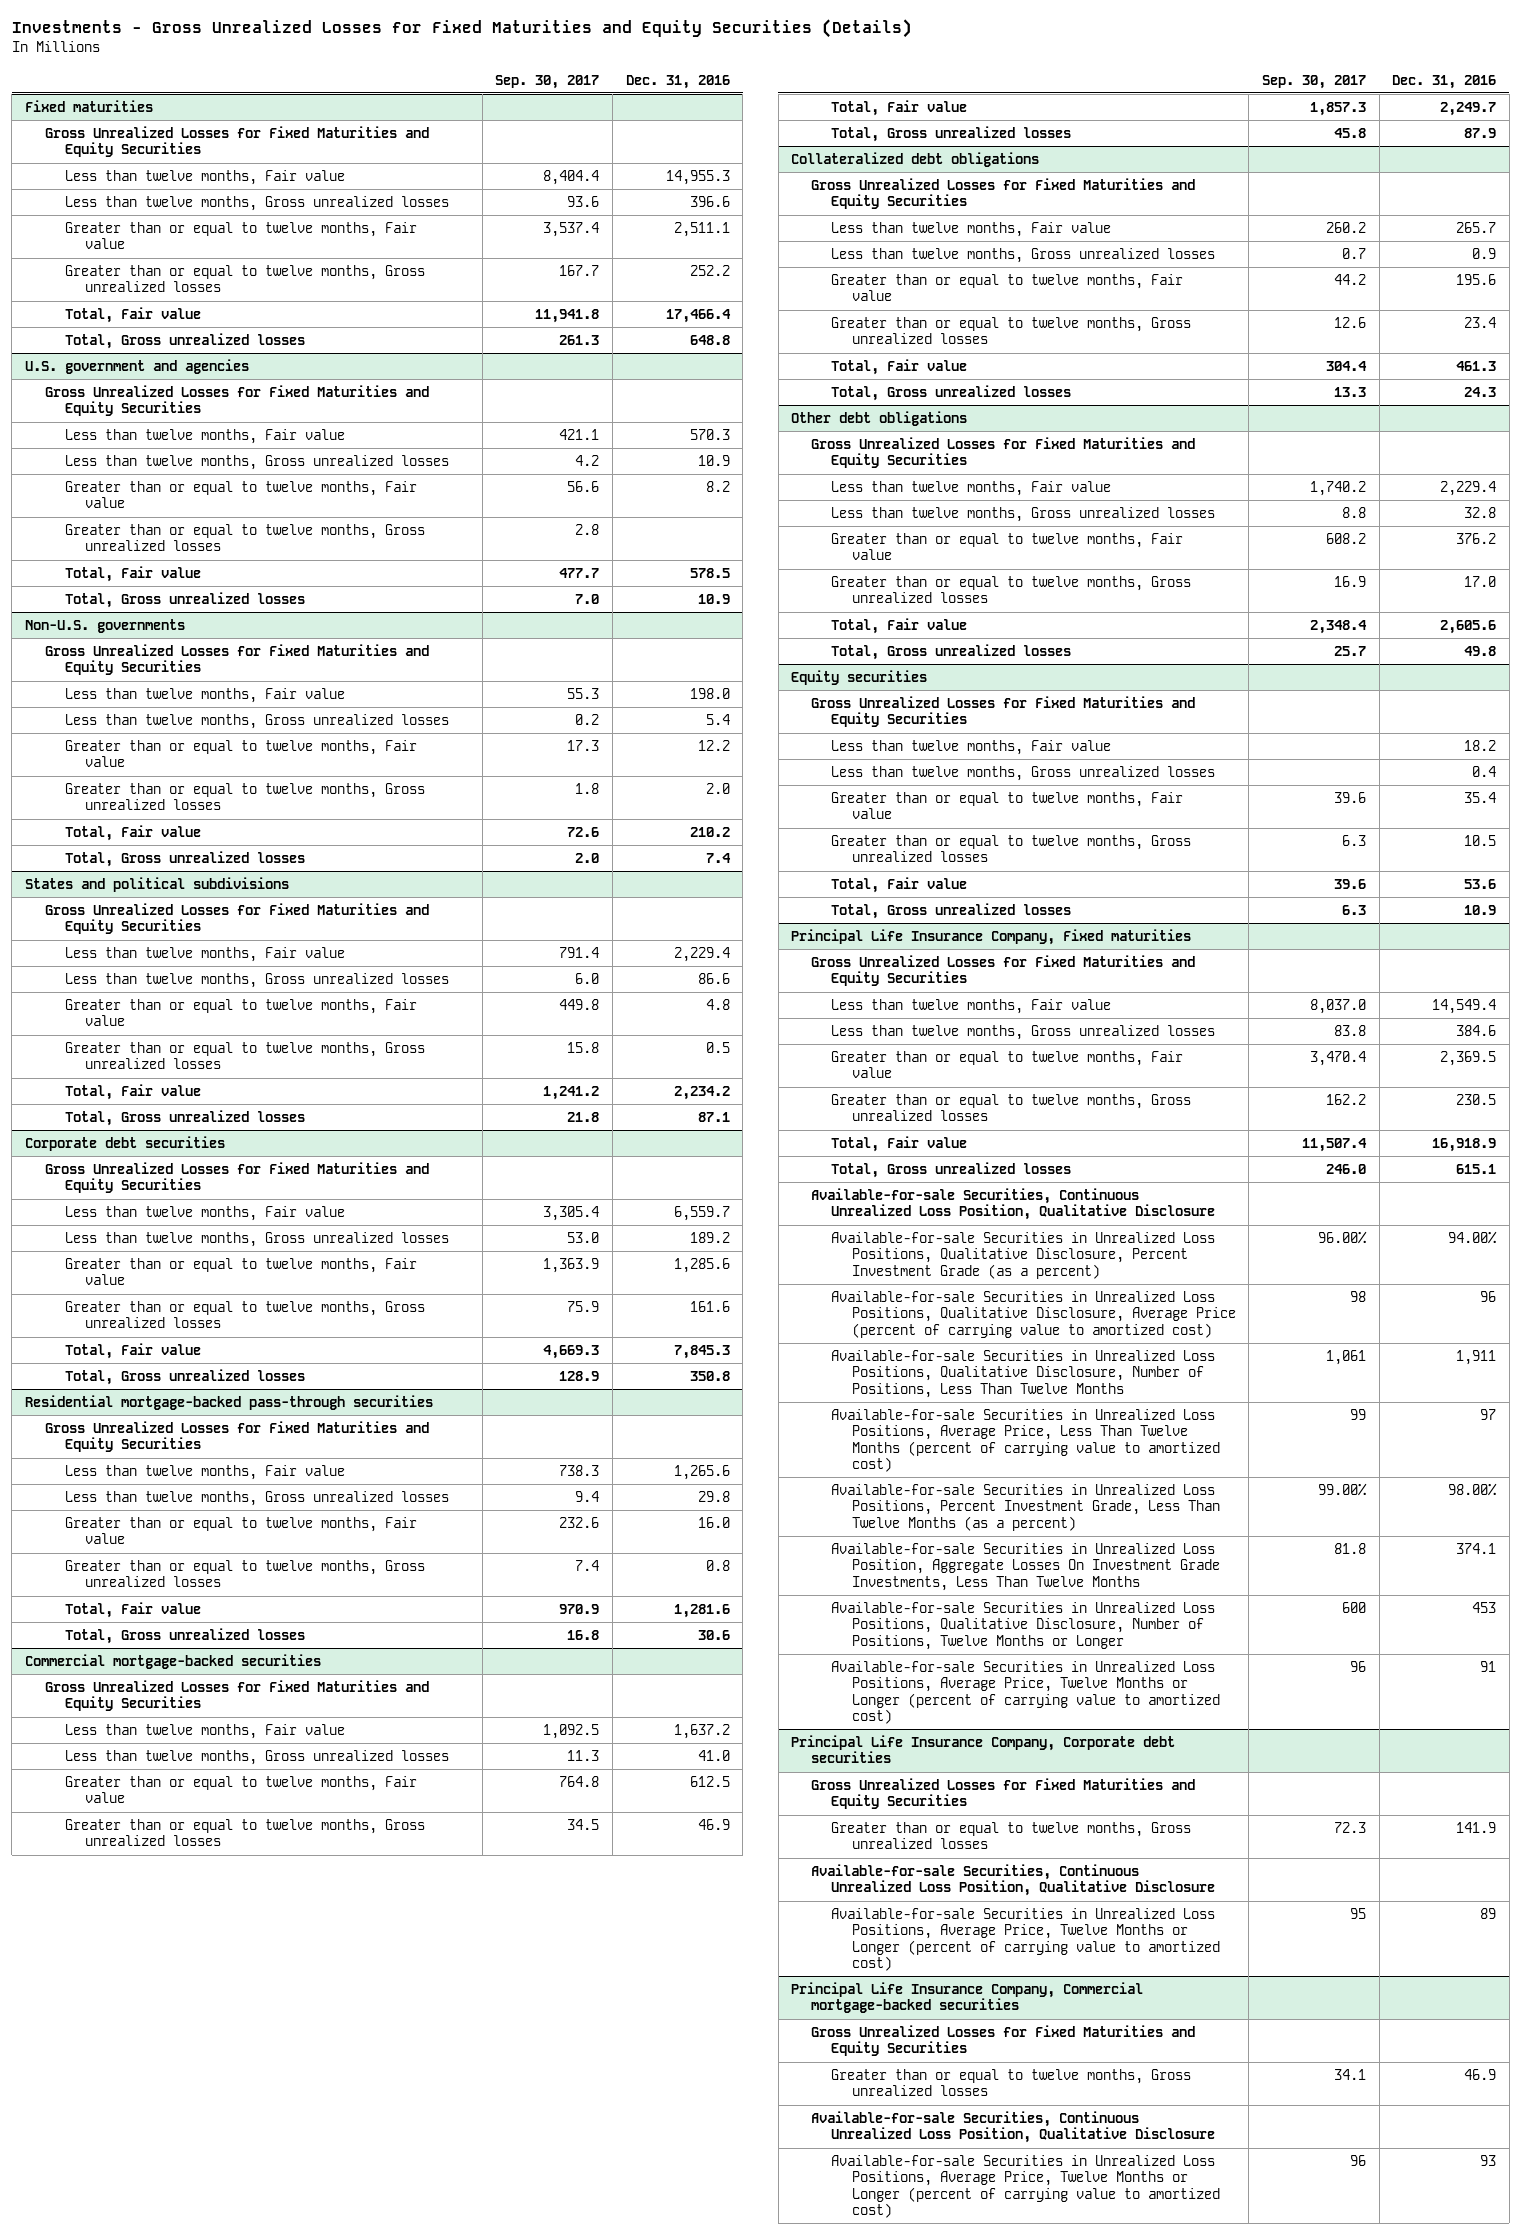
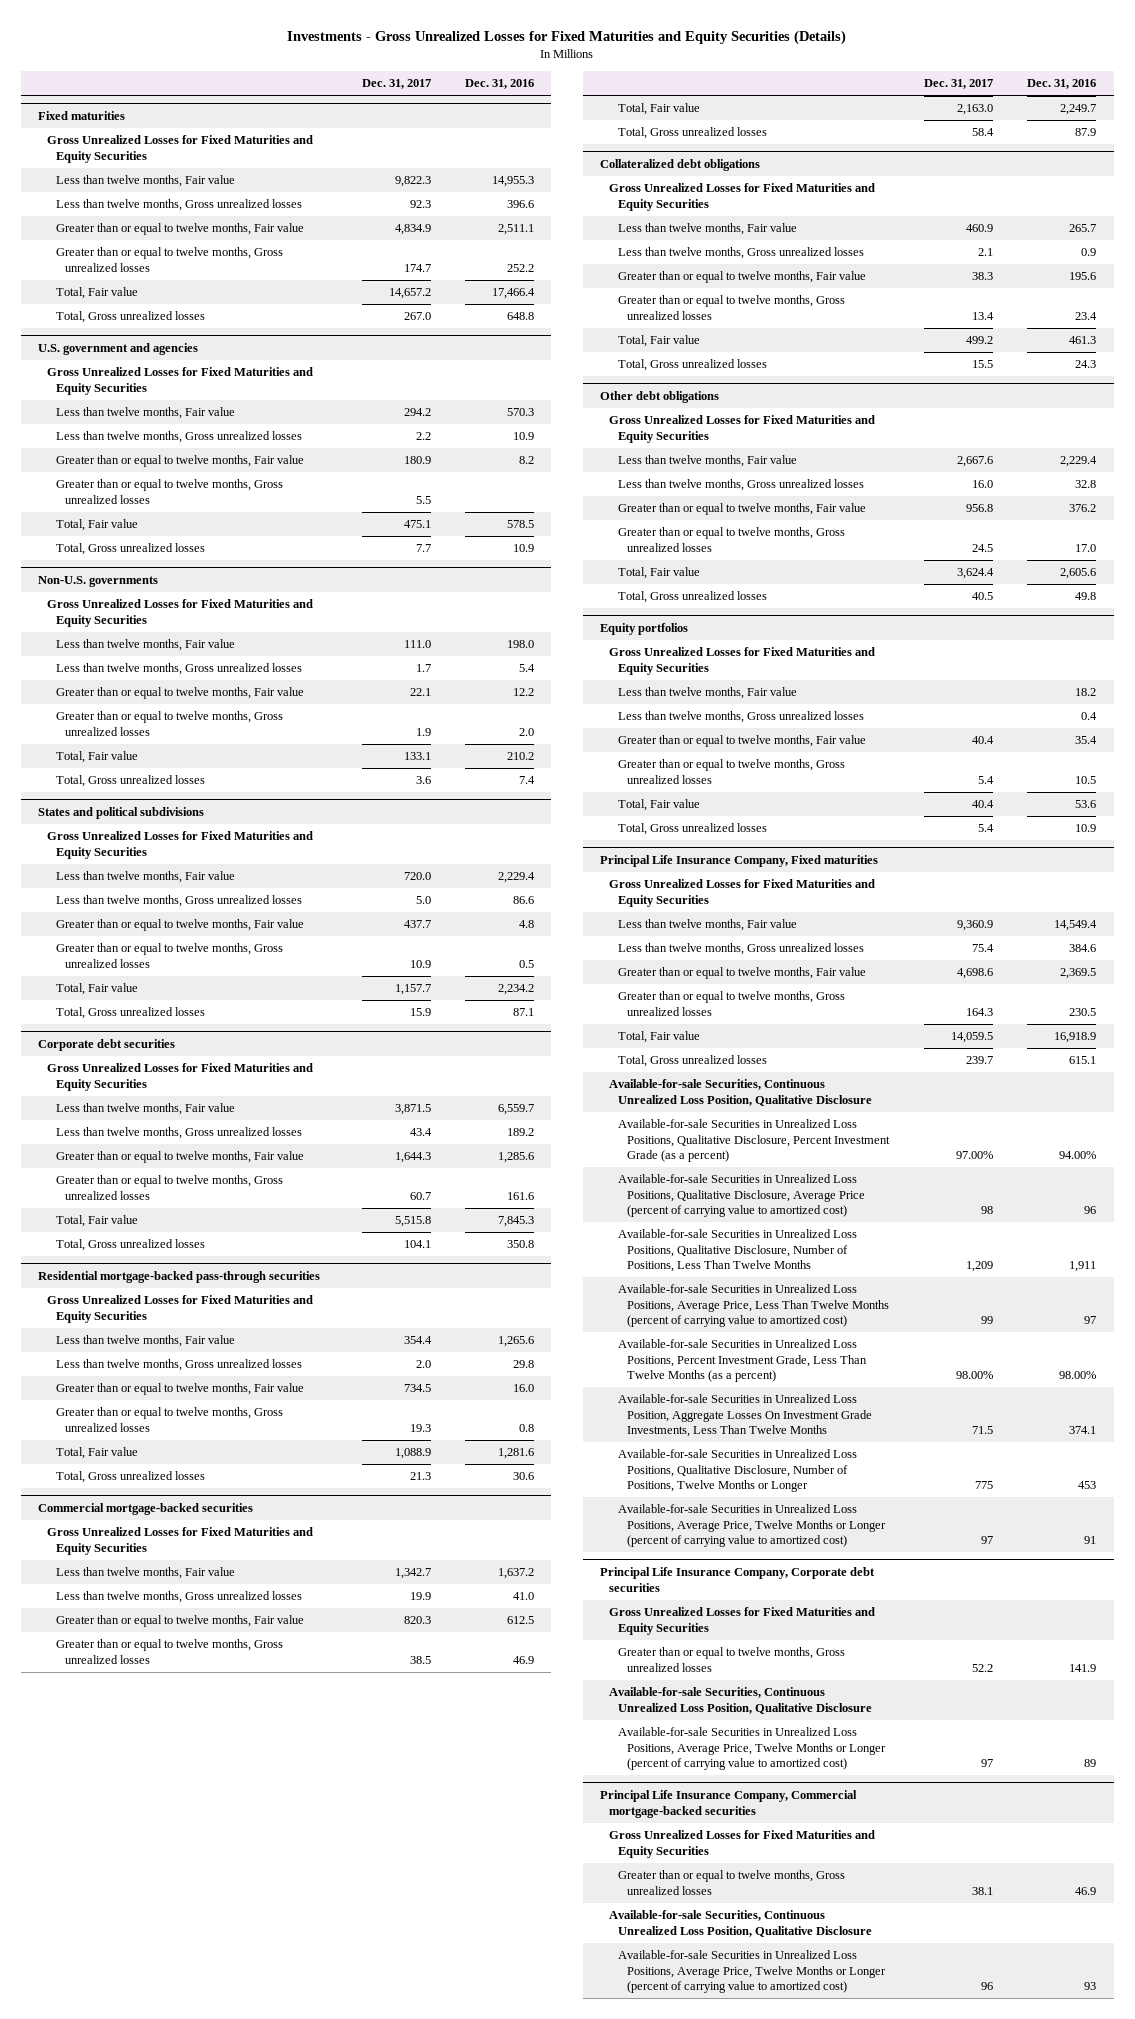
- | Sep. 30, 2017 | Dec. 31, 2016
+ | Dec. 31, 2017 | Dec. 31, 2016
- Equity securities
+ Equity portfolios

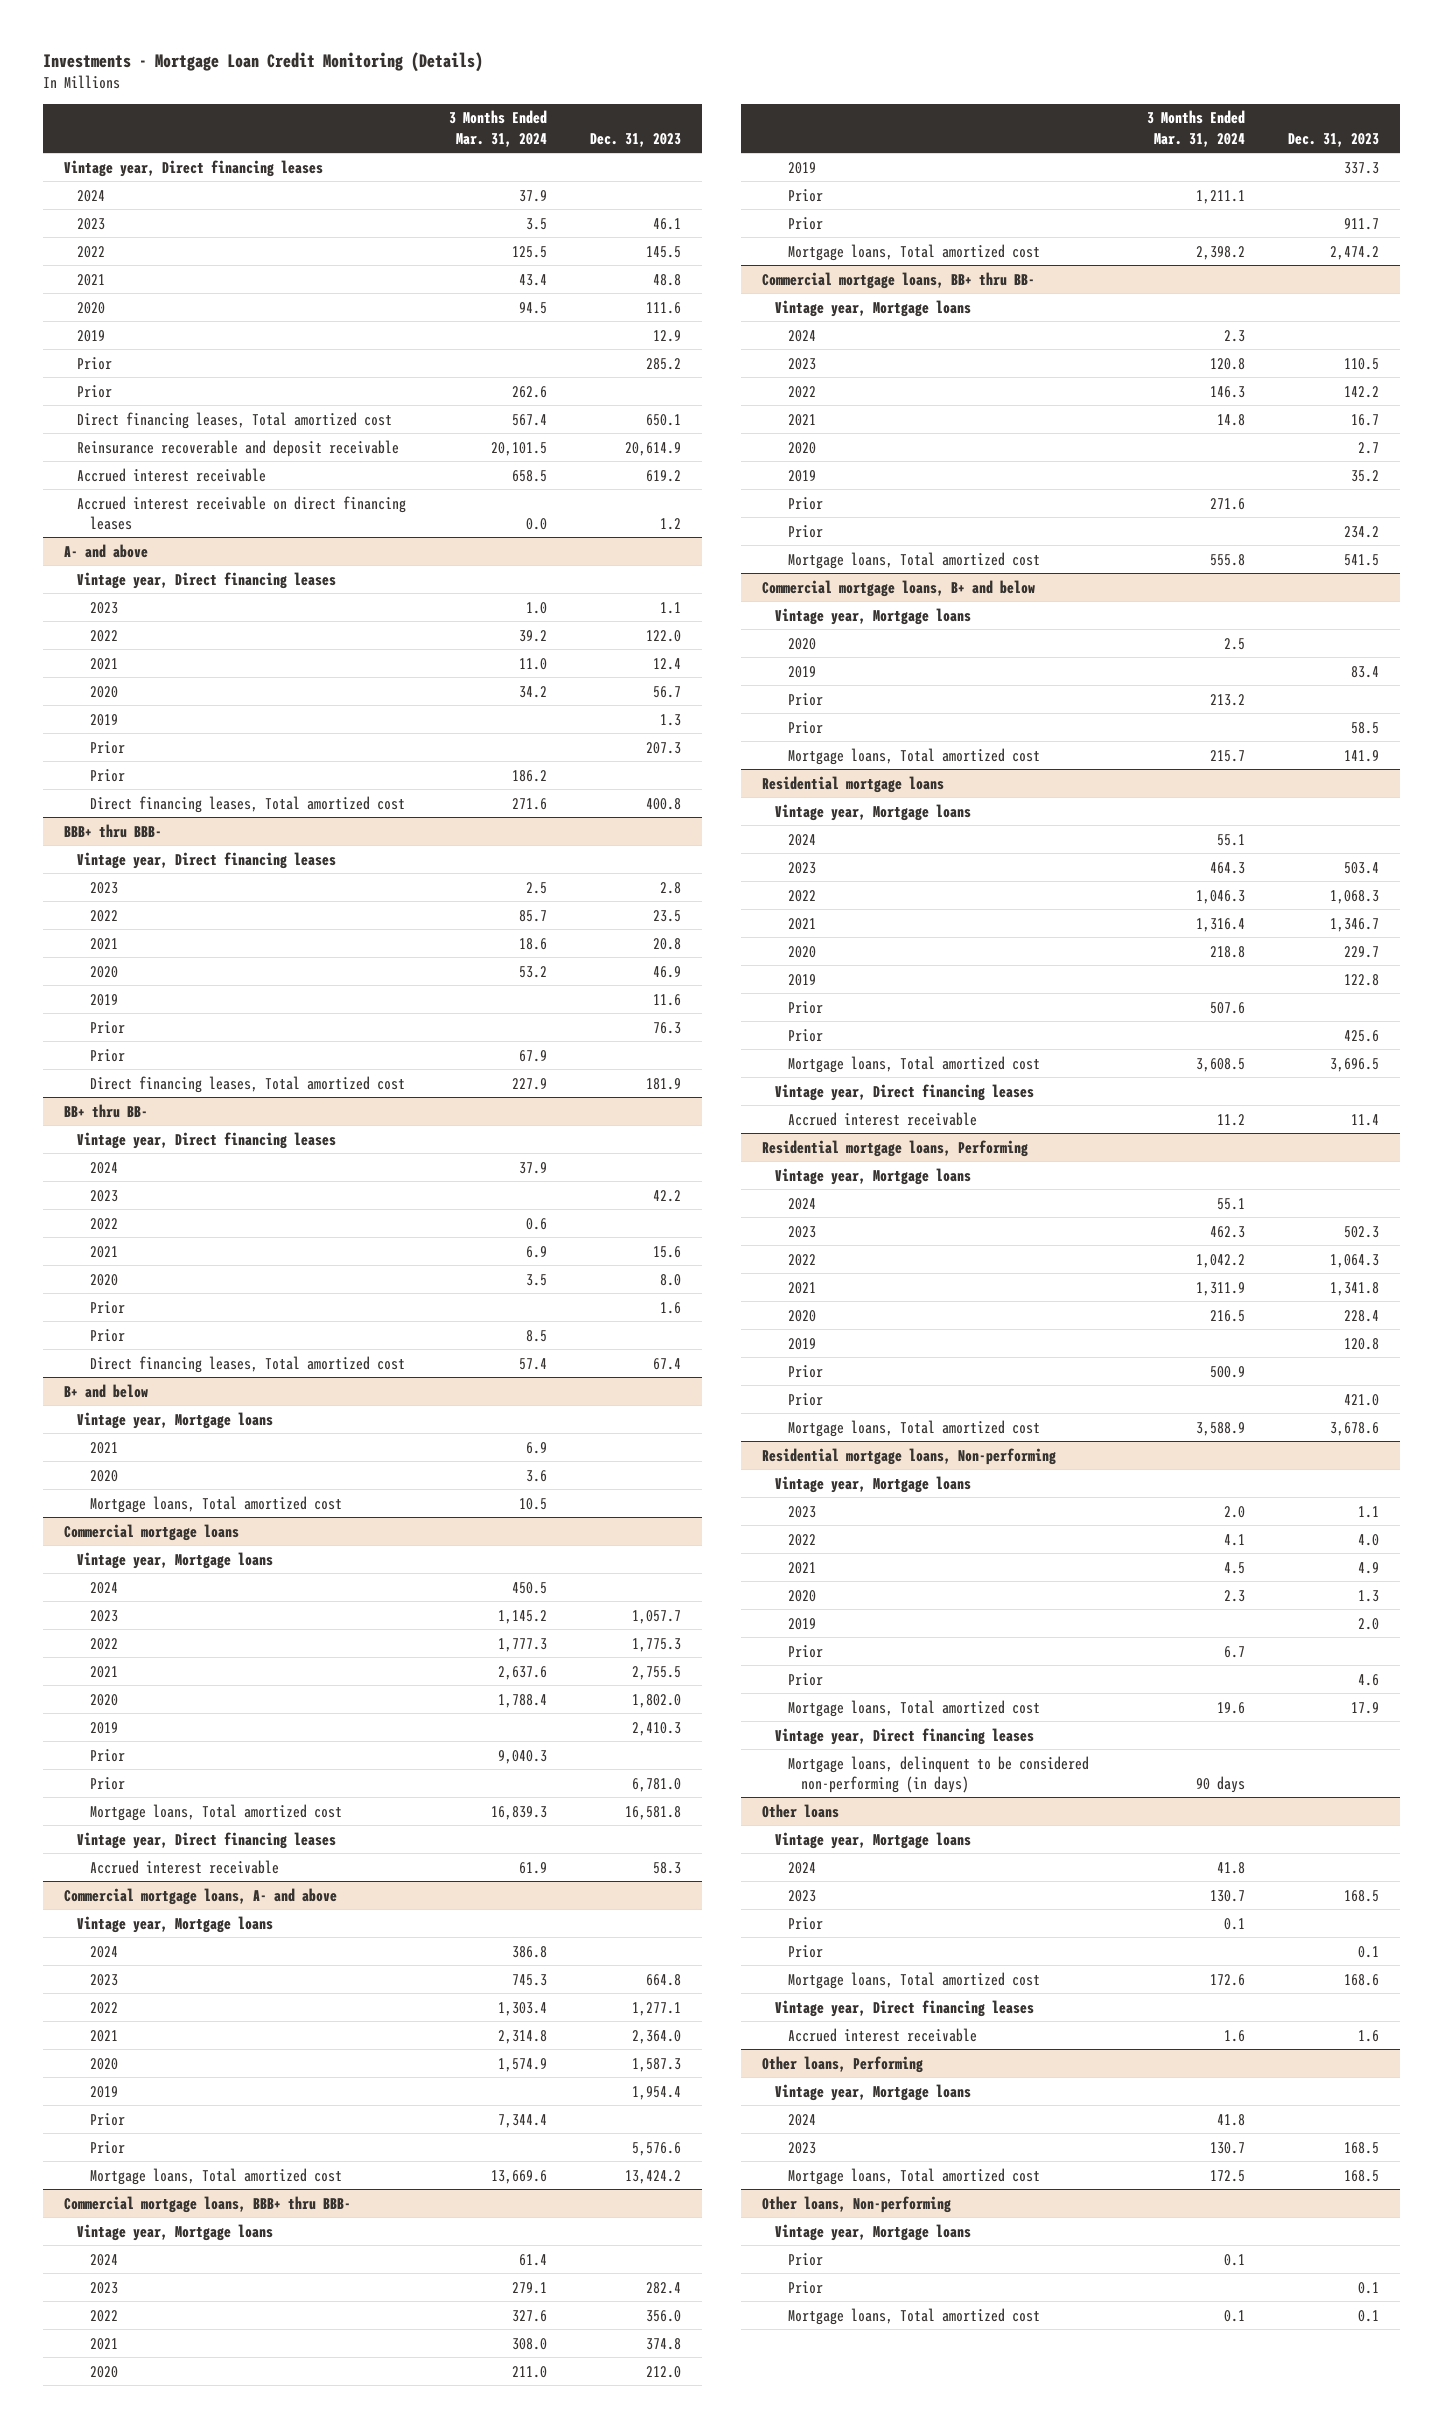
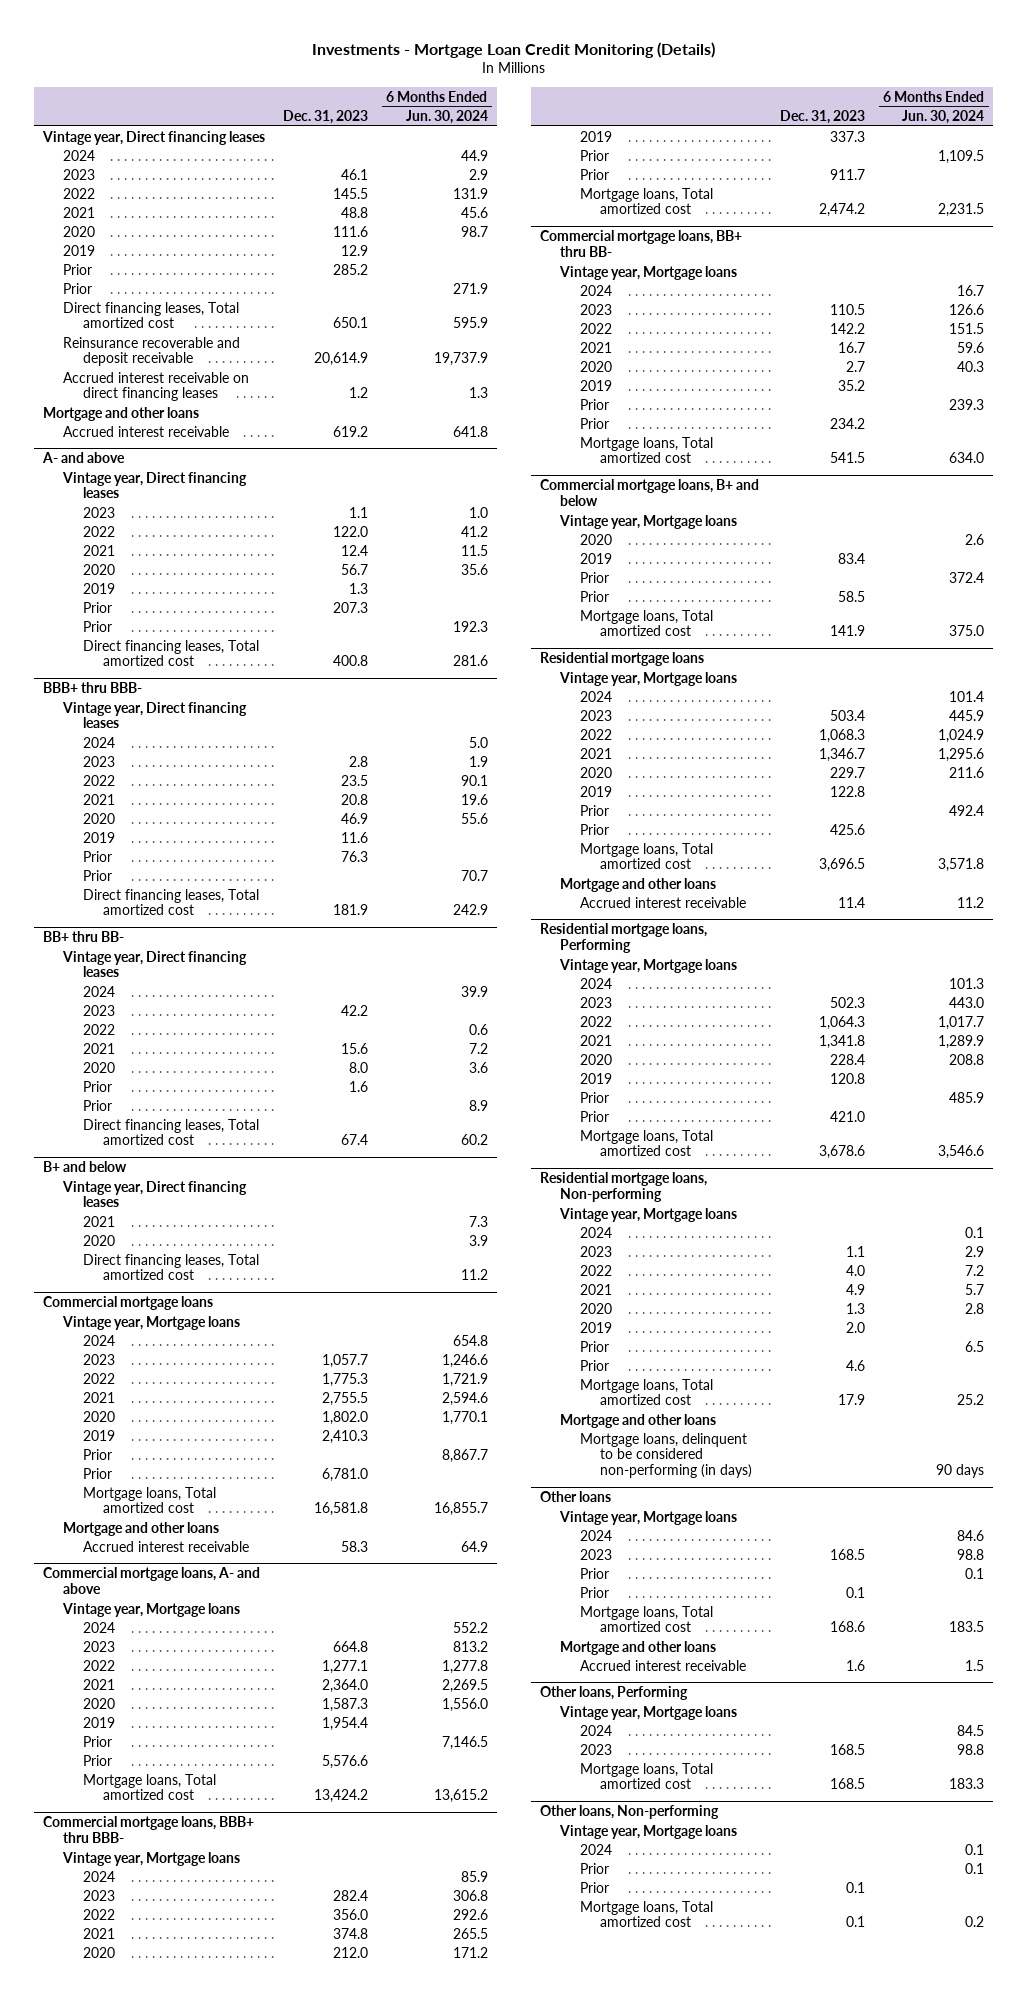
- | 3 Months Ended Mar. 31, 2024 | Dec. 31, 2023
+ | Dec. 31, 2023 | 6 Months Ended Jun. 30, 2024
+ Mortgage and other loans
moved down: Accrued interest receivable | 619.2 | 641.8
@ BBB+ thru BBB-
+ 2024 | | 5.0
@ B+ and below
- Vintage year, Mortgage loans
+ Vintage year, Direct financing leases
- Mortgage loans, Total amortized cost | 10.5 |
+ Direct financing leases, Total amortized cost | | 11.2
@ Commercial mortgage loans
- Vintage year, Direct financing leases
+ Mortgage and other loans
@ Residential mortgage loans
- Vintage year, Direct financing leases
+ Mortgage and other loans
@ Residential mortgage loans, Non-performing
+ 2024 | | 0.1
- Vintage year, Direct financing leases
+ Mortgage and other loans
@ Other loans
- Vintage year, Direct financing leases
+ Mortgage and other loans
@ Other loans, Non-performing
+ 2024 | | 0.1

